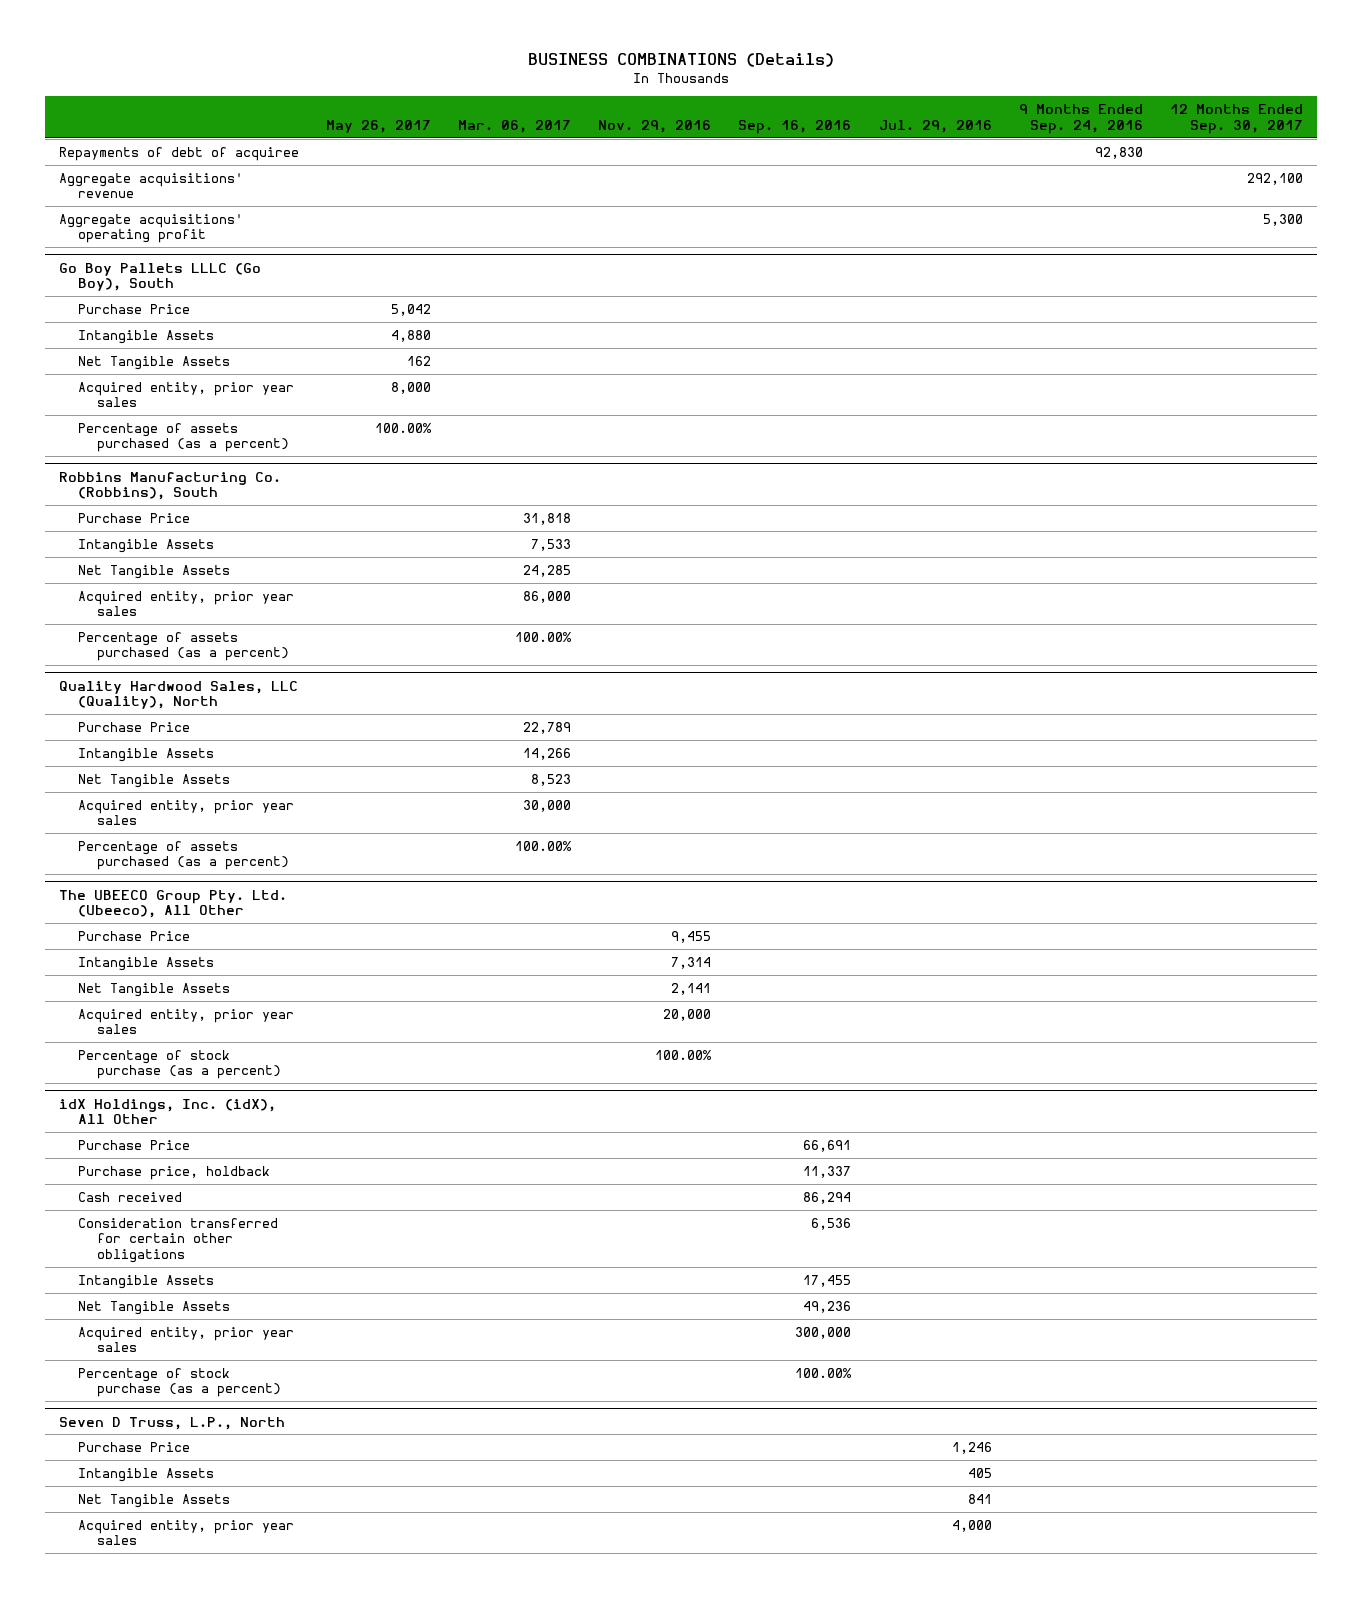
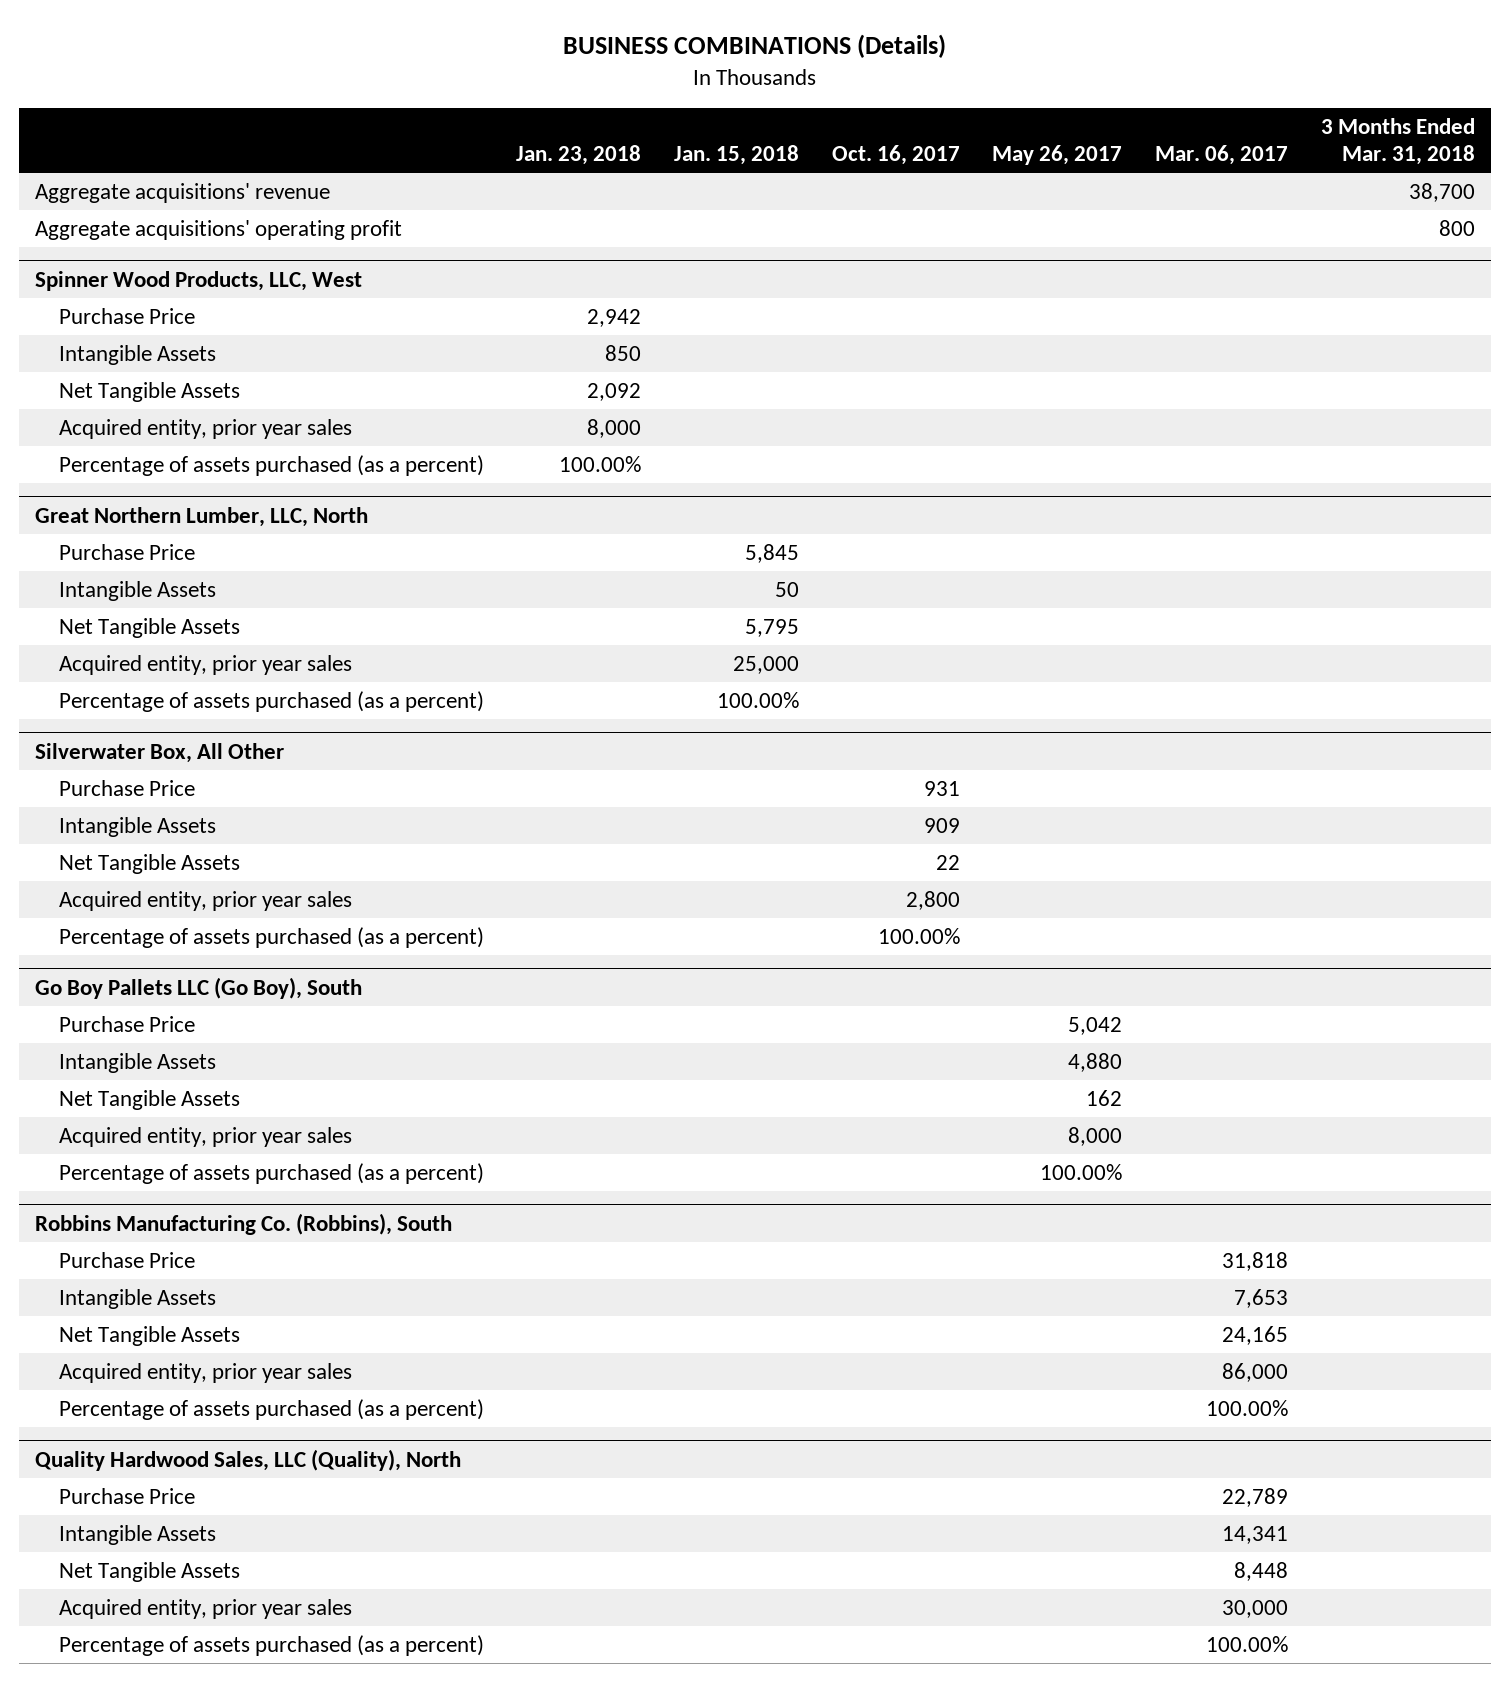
- | May 26, 2017 | Mar. 06, 2017 | Nov. 29, 2016 | Sep. 16, 2016 | Jul. 29, 2016 | 9 Months Ended Sep. 24, 2016 | 12 Months Ended Sep. 30, 2017
+ | Jan. 23, 2018 | Jan. 15, 2018 | Oct. 16, 2017 | May 26, 2017 | Mar. 06, 2017 | 3 Months Ended Mar. 31, 2018
- Repayments of debt of acquiree | | | | | | 92,830 |
- Go Boy Pallets LLLC (Go Boy), South
+ Spinner Wood Products, LLC, West
+ Purchase Price | 2,942 | | | | |
+ Intangible Assets | 850 | | | | |
+ Net Tangible Assets | 2,092 | | | | |
+ Acquired entity, prior year sales | 8,000 | | | | |
+ Percentage of assets purchased (as a percent) | 100.00% | | | | |
+ Great Northern Lumber, LLC, North
+ Purchase Price | | 5,845 | | | |
+ Intangible Assets | | 50 | | | |
+ Net Tangible Assets | | 5,795 | | | |
+ Acquired entity, prior year sales | | 25,000 | | | |
+ Percentage of assets purchased (as a percent) | | 100.00% | | | |
+ Silverwater Box, All Other
+ Purchase Price | | | 931 | | |
+ Intangible Assets | | | 909 | | |
+ Net Tangible Assets | | | 22 | | |
+ Acquired entity, prior year sales | | | 2,800 | | |
+ Percentage of assets purchased (as a percent) | | | 100.00% | | |
+ Go Boy Pallets LLC (Go Boy), South
@ Robbins Manufacturing Co. (Robbins), South
- Intangible Assets | | 7,533 | | | | |
- Net Tangible Assets | | 24,285 | | | | |
+ Intangible Assets | | | | | 7,653 |
+ Net Tangible Assets | | | | | 24,165 |
@ Quality Hardwood Sales, LLC (Quality), North
- Intangible Assets | | 14,266 | | | | |
- Net Tangible Assets | | 8,523 | | | | |
+ Intangible Assets | | | | | 14,341 |
+ Net Tangible Assets | | | | | 8,448 |
- The UBEECO Group Pty. Ltd. (Ubeeco), All Other
- Purchase Price | | | 9,455 | | | |
- Intangible Assets | | | 7,314 | | | |
- Net Tangible Assets | | | 2,141 | | | |
- Acquired entity, prior year sales | | | 20,000 | | | |
- Percentage of stock purchase (as a percent) | | | 100.00% | | | |
- idX Holdings, Inc. (idX), All Other
- Purchase Price | | | | 66,691 | | |
- Purchase price, holdback | | | | 11,337 | | |
- Cash received | | | | 86,294 | | |
- Consideration transferred for certain other obligations | | | | 6,536 | | |
- Intangible Assets | | | | 17,455 | | |
- Net Tangible Assets | | | | 49,236 | | |
- Acquired entity, prior year sales | | | | 300,000 | | |
- Percentage of stock purchase (as a percent) | | | | 100.00% | | |
- Seven D Truss, L.P., North
- Purchase Price | | | | | 1,246 | |
- Intangible Assets | | | | | 405 | |
- Net Tangible Assets | | | | | 841 | |
- Acquired entity, prior year sales | | | | | 4,000 | |

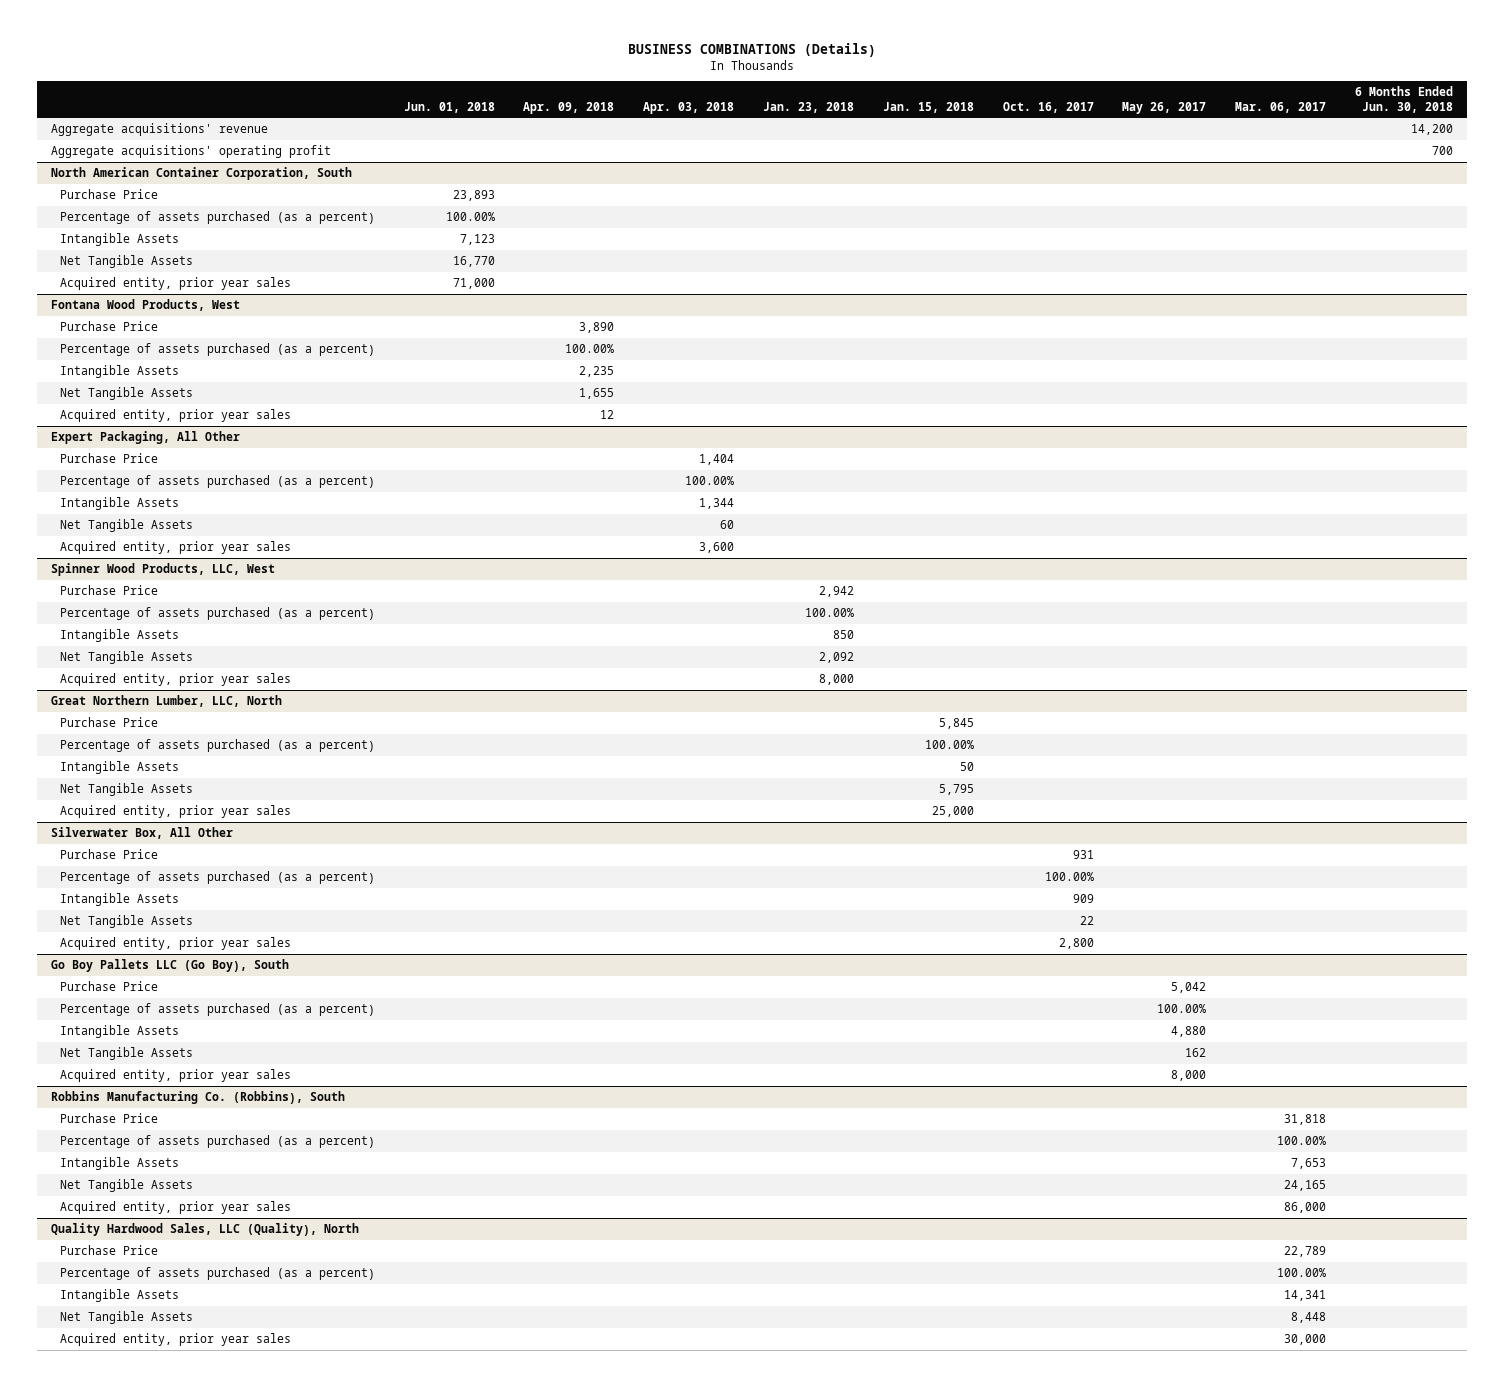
- | Jan. 23, 2018 | Jan. 15, 2018 | Oct. 16, 2017 | May 26, 2017 | Mar. 06, 2017 | 3 Months Ended Mar. 31, 2018
+ | Jun. 01, 2018 | Apr. 09, 2018 | Apr. 03, 2018 | Jan. 23, 2018 | Jan. 15, 2018 | Oct. 16, 2017 | May 26, 2017 | Mar. 06, 2017 | 6 Months Ended Jun. 30, 2018
+ North American Container Corporation, South
+ Purchase Price | 23,893 | | | | | | | |
+ Percentage of assets purchased (as a percent) | 100.00% | | | | | | | |
+ Intangible Assets | 7,123 | | | | | | | |
+ Net Tangible Assets | 16,770 | | | | | | | |
+ Acquired entity, prior year sales | 71,000 | | | | | | | |
+ Fontana Wood Products, West
+ Purchase Price | | 3,890 | | | | | | |
+ Percentage of assets purchased (as a percent) | | 100.00% | | | | | | |
+ Intangible Assets | | 2,235 | | | | | | |
+ Net Tangible Assets | | 1,655 | | | | | | |
+ Acquired entity, prior year sales | | 12 | | | | | | |
+ Expert Packaging, All Other
+ Purchase Price | | | 1,404 | | | | | |
+ Percentage of assets purchased (as a percent) | | | 100.00% | | | | | |
+ Intangible Assets | | | 1,344 | | | | | |
+ Net Tangible Assets | | | 60 | | | | | |
+ Acquired entity, prior year sales | | | 3,600 | | | | | |
@ Spinner Wood Products, LLC, West
moved up: Percentage of assets purchased (as a percent) | | | | 100.00% | | | | |
@ Great Northern Lumber, LLC, North
moved up: Percentage of assets purchased (as a percent) | | | | | 100.00% | | | |
@ Silverwater Box, All Other
moved up: Percentage of assets purchased (as a percent) | | | | | | 100.00% | | |
@ Go Boy Pallets LLC (Go Boy), South
moved up: Percentage of assets purchased (as a percent) | | | | | | | 100.00% | |
@ Robbins Manufacturing Co. (Robbins), South
moved up: Percentage of assets purchased (as a percent) | | | | | | | | 100.00% |
@ Quality Hardwood Sales, LLC (Quality), North
moved up: Percentage of assets purchased (as a percent) | | | | | | | | 100.00% |

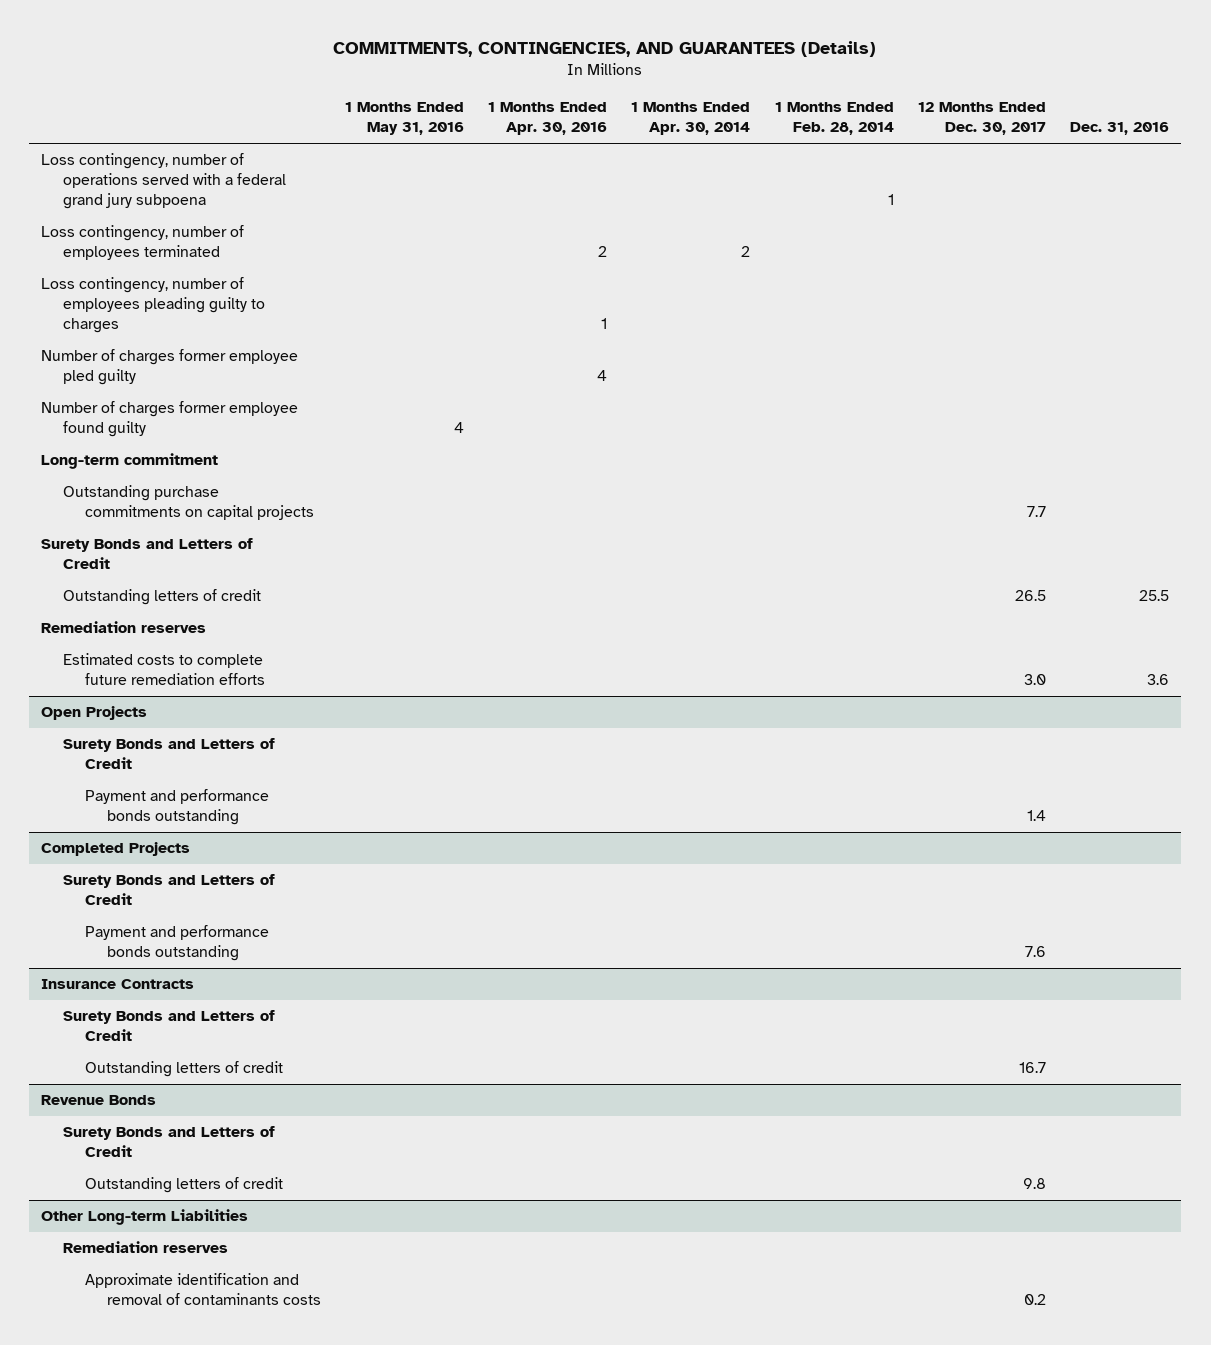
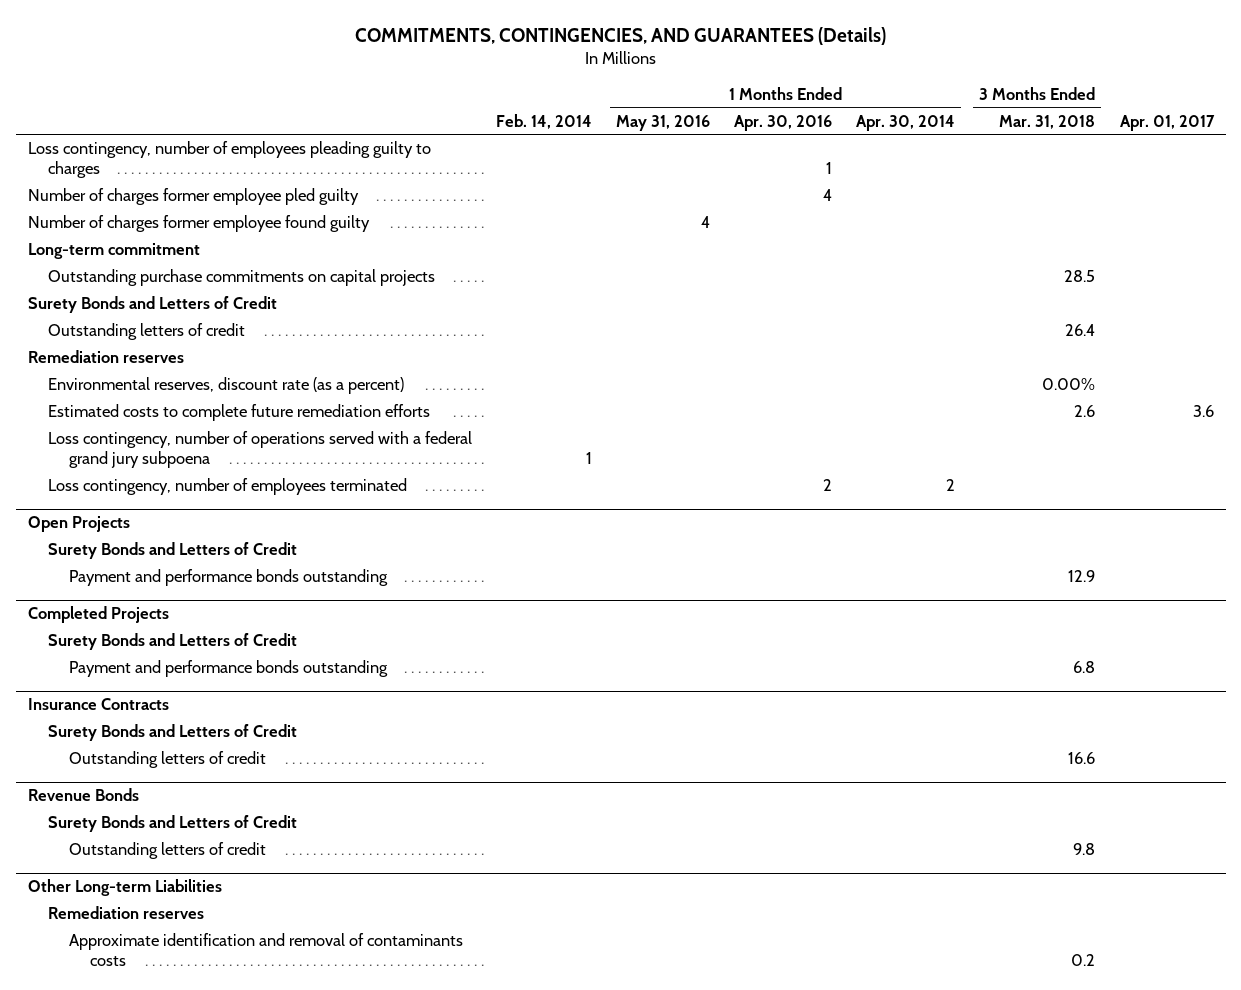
- | 1 Months Ended May 31, 2016 | 1 Months Ended Apr. 30, 2016 | 1 Months Ended Apr. 30, 2014 | 1 Months Ended Feb. 28, 2014 | 12 Months Ended Dec. 30, 2017 | Dec. 31, 2016
+ | Feb. 14, 2014 | 1 Months Ended May 31, 2016 | 1 Months Ended Apr. 30, 2016 | 1 Months Ended Apr. 30, 2014 | 3 Months Ended Mar. 31, 2018 | Apr. 01, 2017
+ Environmental reserves, discount rate (as a percent) | | | | | 0.00% |
moved down: Loss contingency, number of operations served with a federal grand jury subpoena | 1 | | | | |
moved down: Loss contingency, number of employees terminated | | | 2 | 2 | |

